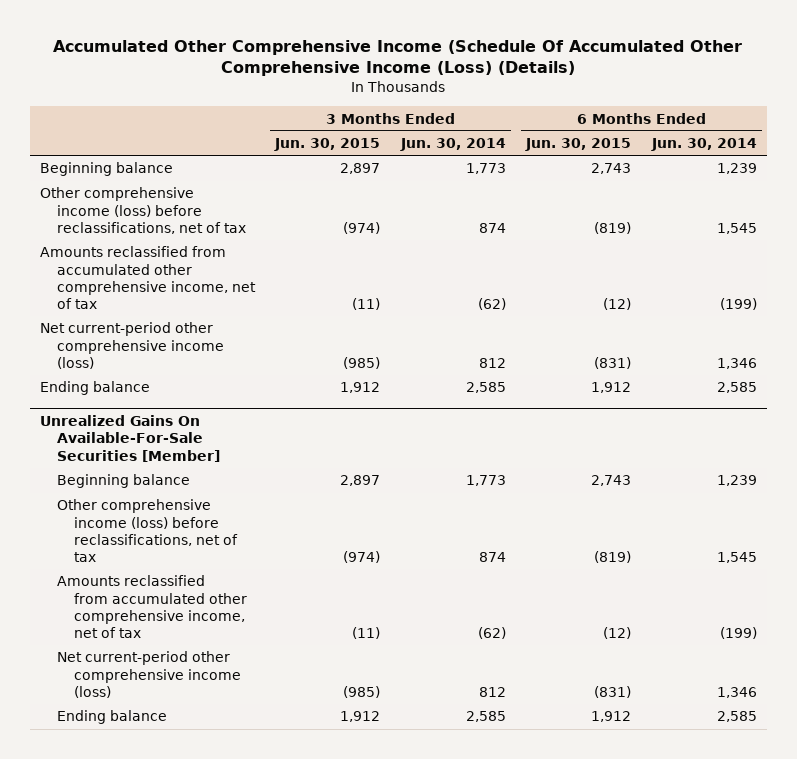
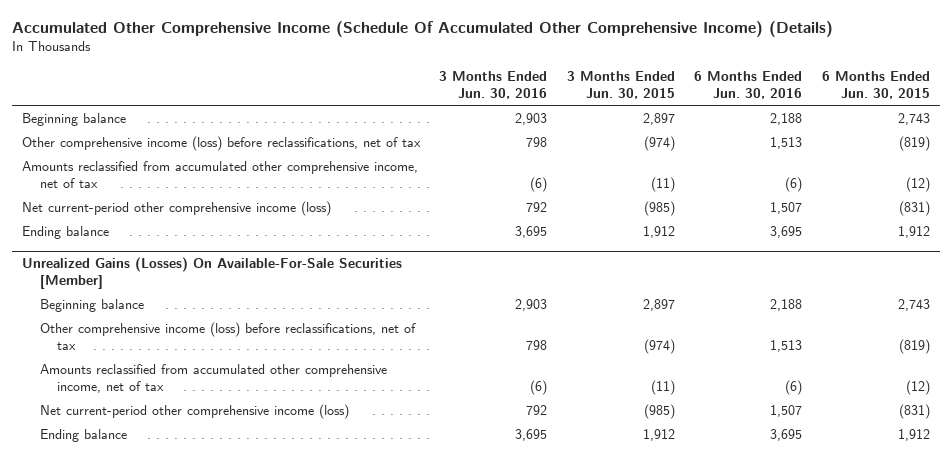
- Accumulated Other Comprehensive Income (Schedule Of Accumulated Other Comprehensive Income (Loss) (Details)
+ Accumulated Other Comprehensive Income (Schedule Of Accumulated Other Comprehensive Income) (Details)
- | 3 Months Ended Jun. 30, 2015 | 3 Months Ended Jun. 30, 2014 | 6 Months Ended Jun. 30, 2015 | 6 Months Ended Jun. 30, 2014
+ | 3 Months Ended Jun. 30, 2016 | 3 Months Ended Jun. 30, 2015 | 6 Months Ended Jun. 30, 2016 | 6 Months Ended Jun. 30, 2015
- Unrealized Gains On Available-For-Sale Securities [Member]
+ Unrealized Gains (Losses) On Available-For-Sale Securities [Member]

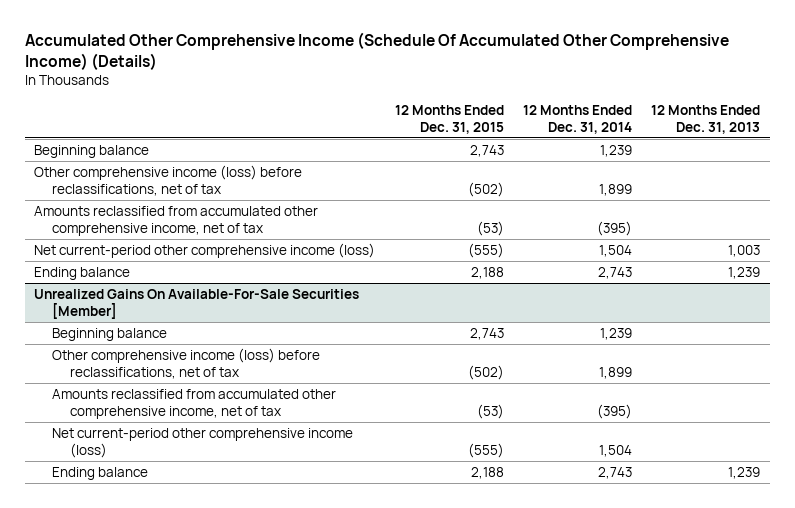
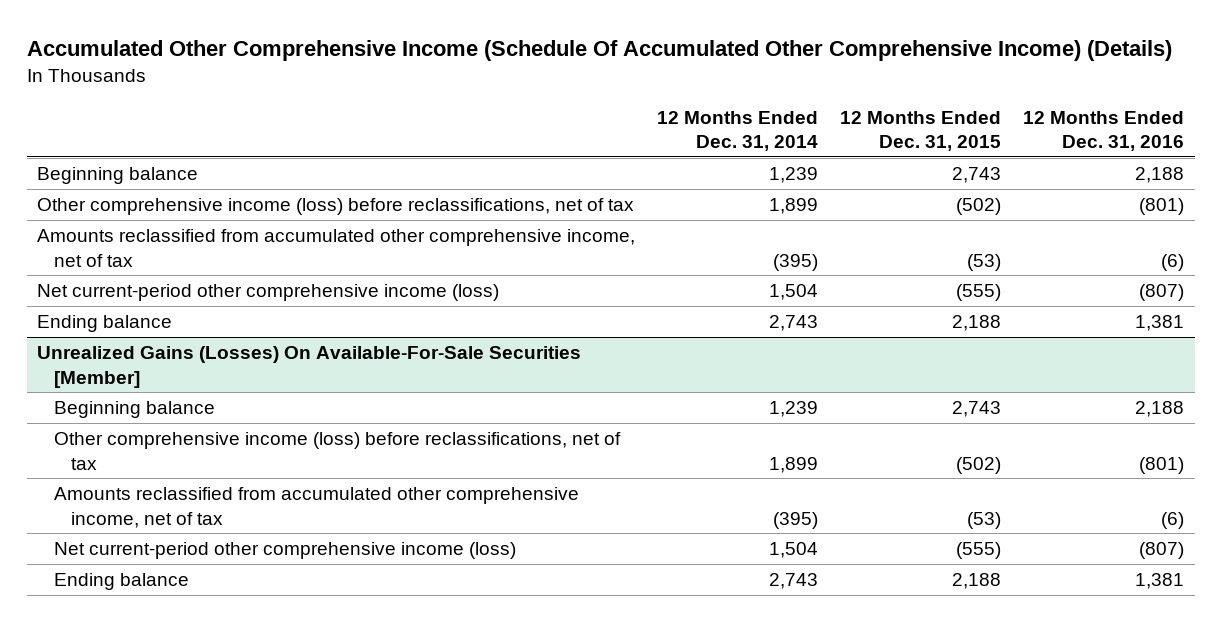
- | 12 Months Ended Dec. 31, 2015 | 12 Months Ended Dec. 31, 2014 | 12 Months Ended Dec. 31, 2013
+ | 12 Months Ended Dec. 31, 2014 | 12 Months Ended Dec. 31, 2015 | 12 Months Ended Dec. 31, 2016
- Unrealized Gains On Available-For-Sale Securities [Member]
+ Unrealized Gains (Losses) On Available-For-Sale Securities [Member]

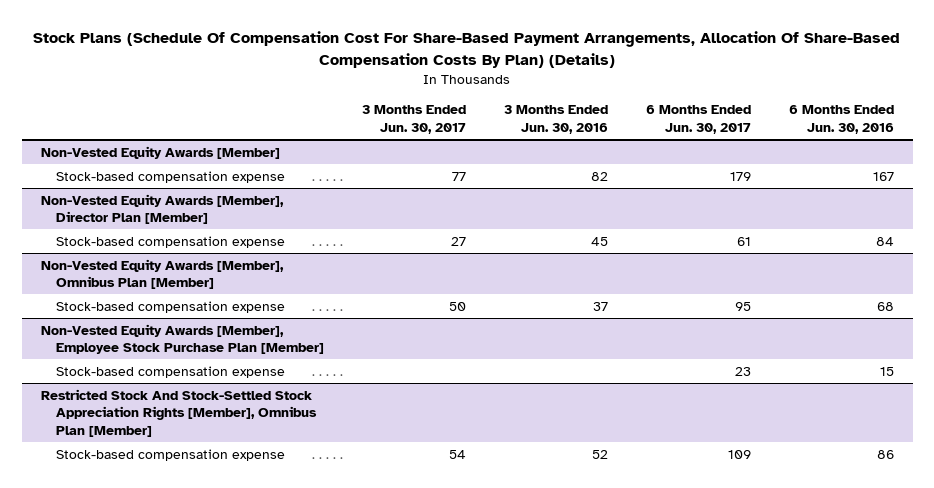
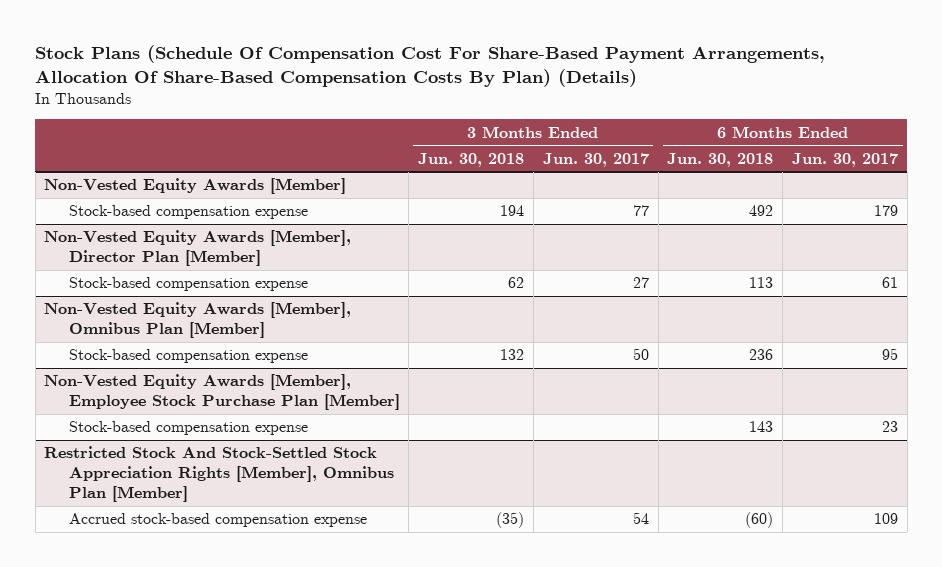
- | 3 Months Ended Jun. 30, 2017 | 3 Months Ended Jun. 30, 2016 | 6 Months Ended Jun. 30, 2017 | 6 Months Ended Jun. 30, 2016
+ | 3 Months Ended Jun. 30, 2018 | 3 Months Ended Jun. 30, 2017 | 6 Months Ended Jun. 30, 2018 | 6 Months Ended Jun. 30, 2017
@ Restricted Stock And Stock-Settled Stock Appreciation Rights [Member], Omnibus Plan [Member]
- Stock-based compensation expense | 54 | 52 | 109 | 86
+ Accrued stock-based compensation expense | (35) | 54 | (60) | 109

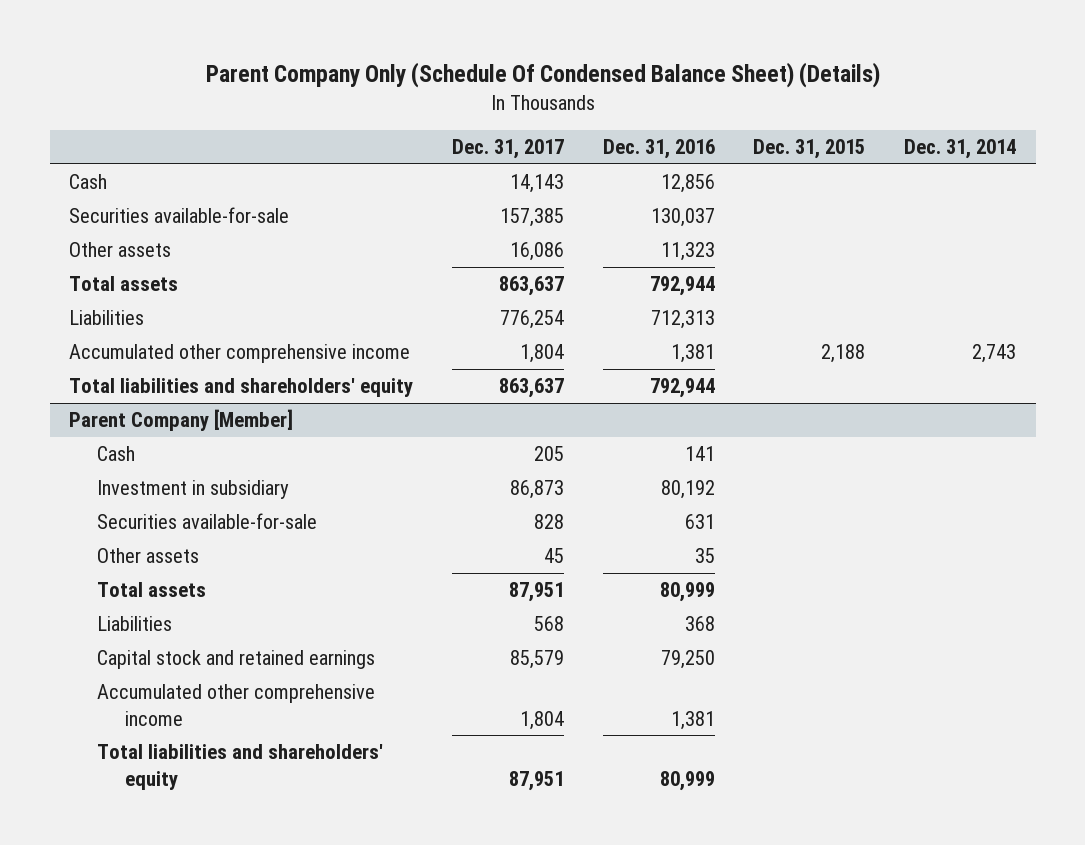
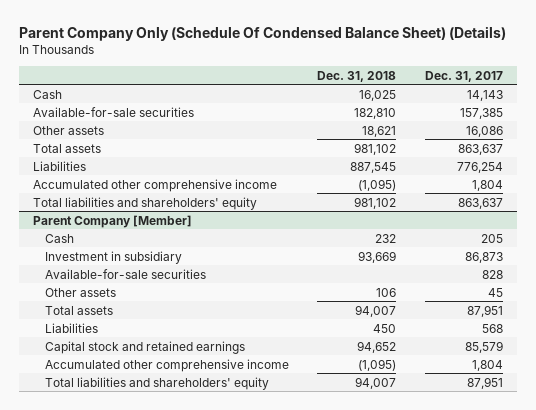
- | Dec. 31, 2017 | Dec. 31, 2016 | Dec. 31, 2015 | Dec. 31, 2014
+ | Dec. 31, 2018 | Dec. 31, 2017
- Securities available-for-sale | 157,385 | 130,037 | |
+ Available-for-sale securities | 182,810 | 157,385
@ Parent Company [Member]
- Securities available-for-sale | 828 | 631 | |
+ Available-for-sale securities | | 828

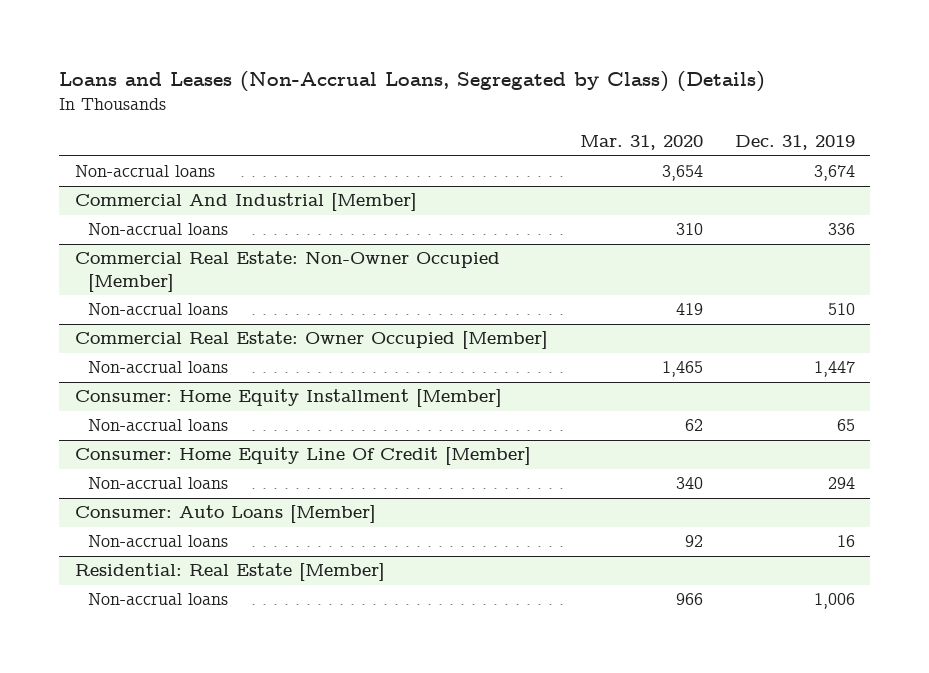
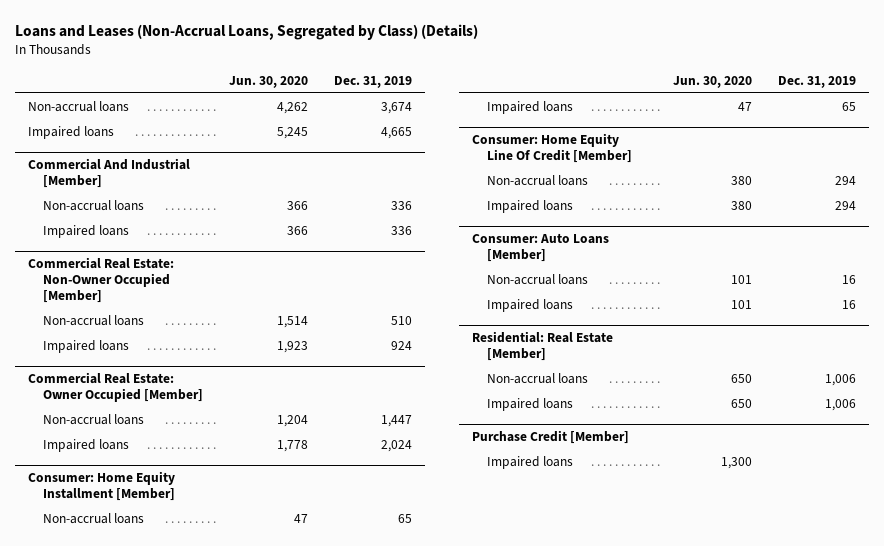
- | Mar. 31, 2020 | Dec. 31, 2019
+ | Jun. 30, 2020 | Dec. 31, 2019
+ Impaired loans | 5,245 | 4,665
@ Commercial And Industrial [Member]
+ Impaired loans | 366 | 336
@ Commercial Real Estate: Non-Owner Occupied [Member]
+ Impaired loans | 1,923 | 924
@ Commercial Real Estate: Owner Occupied [Member]
+ Impaired loans | 1,778 | 2,024
@ Consumer: Home Equity Installment [Member]
+ Impaired loans | 47 | 65
@ Consumer: Home Equity Line Of Credit [Member]
+ Impaired loans | 380 | 294
@ Consumer: Auto Loans [Member]
+ Impaired loans | 101 | 16
@ Residential: Real Estate [Member]
+ Impaired loans | 650 | 1,006
+ Purchase Credit [Member]
+ Impaired loans | 1,300 |

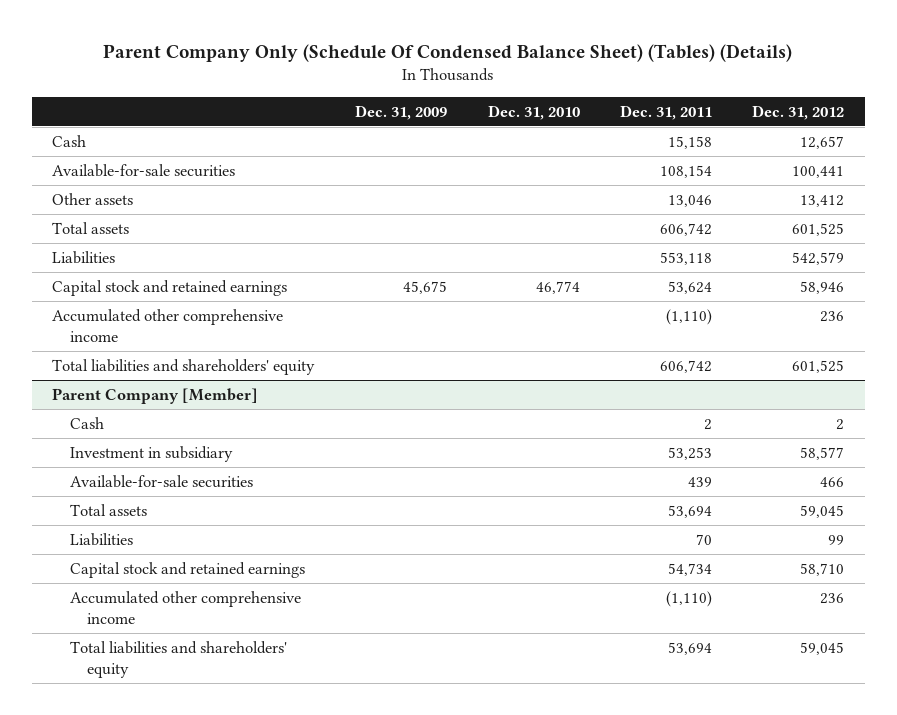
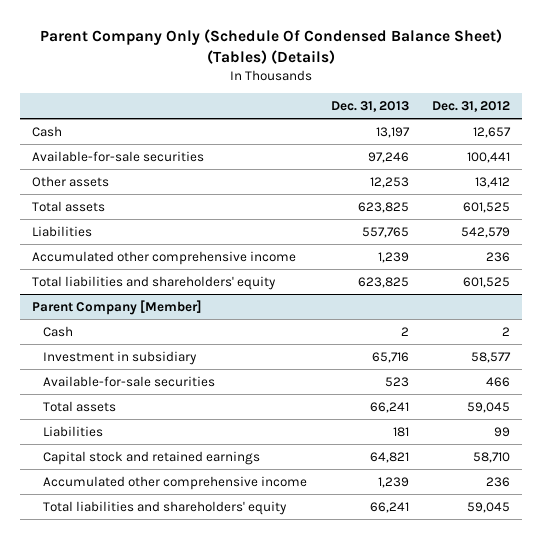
- | Dec. 31, 2009 | Dec. 31, 2010 | Dec. 31, 2011 | Dec. 31, 2012
+ | Dec. 31, 2013 | Dec. 31, 2012
- Capital stock and retained earnings | 45,675 | 46,774 | 53,624 | 58,946

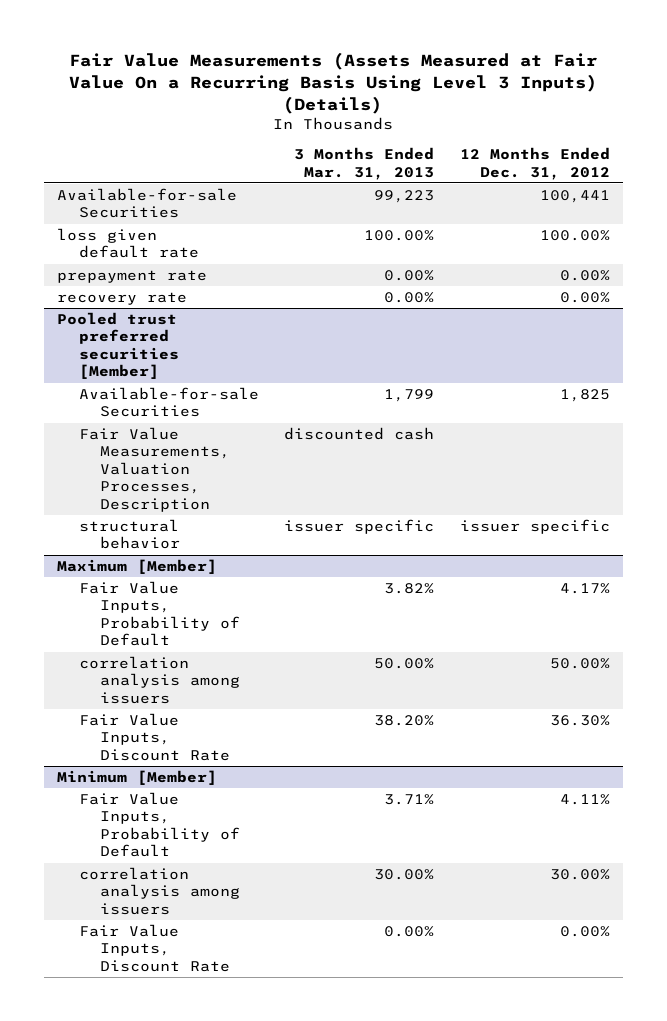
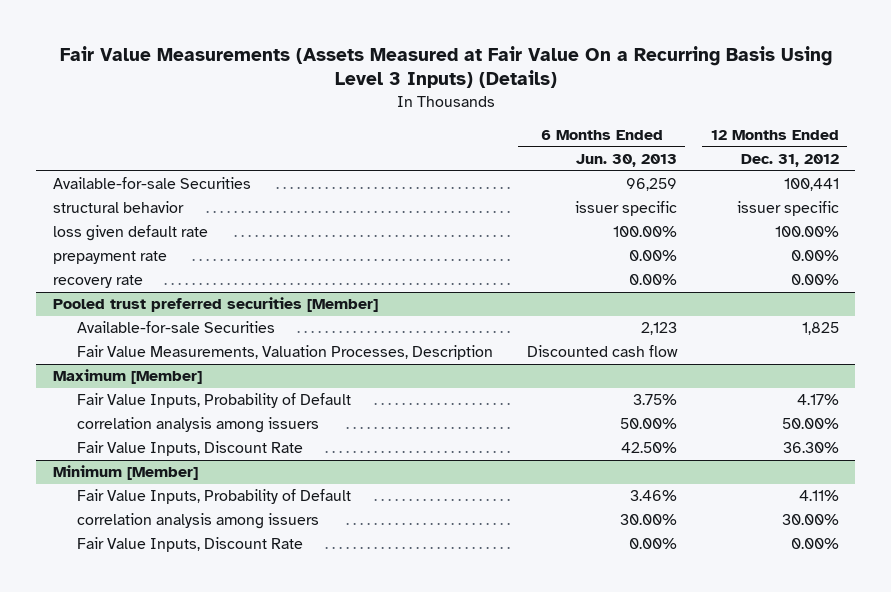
- | 3 Months Ended Mar. 31, 2013 | 12 Months Ended Dec. 31, 2012
+ | 6 Months Ended Jun. 30, 2013 | 12 Months Ended Dec. 31, 2012
+ structural behavior | issuer specific | issuer specific
@ Pooled trust preferred securities [Member]
- structural behavior | issuer specific | issuer specific

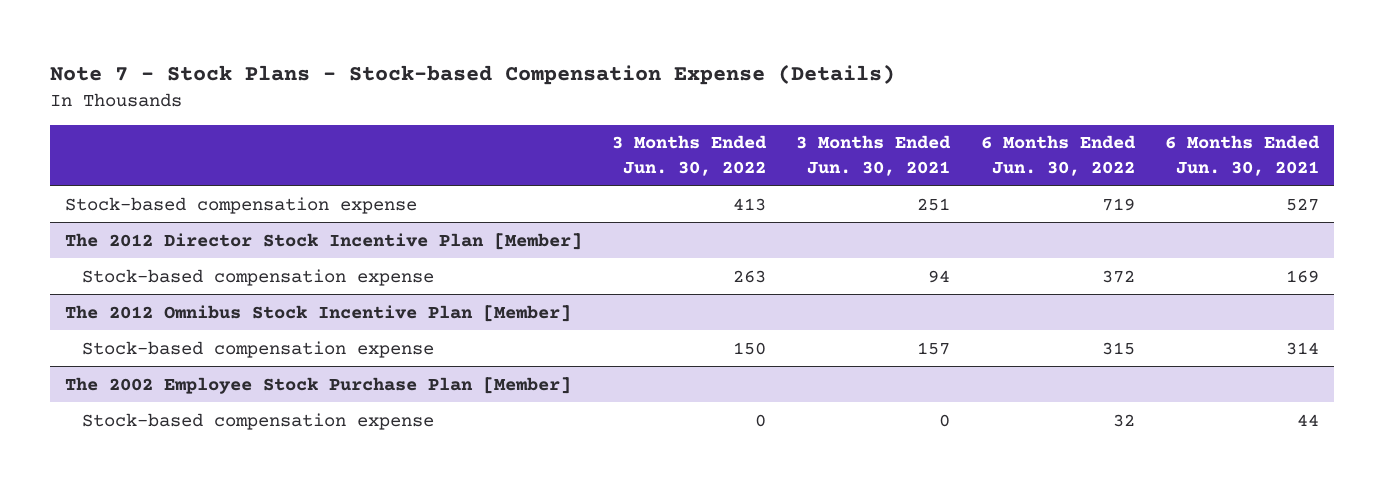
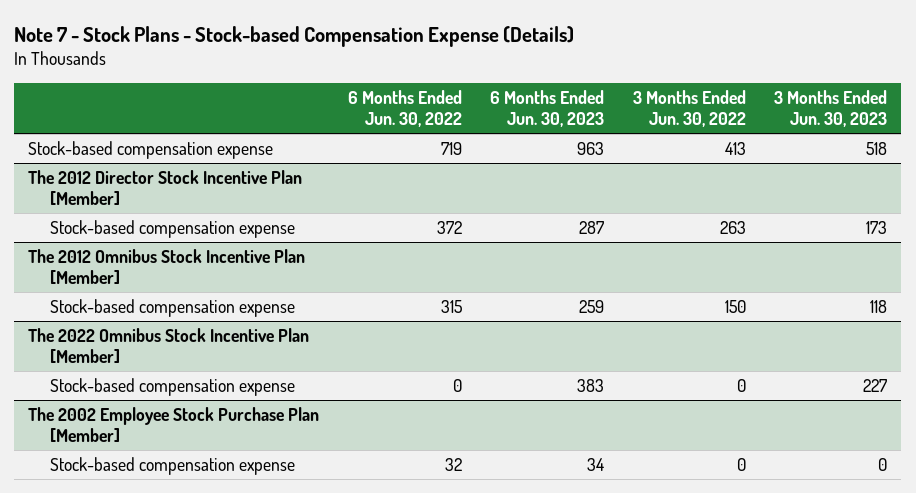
- | 3 Months Ended Jun. 30, 2022 | 3 Months Ended Jun. 30, 2021 | 6 Months Ended Jun. 30, 2022 | 6 Months Ended Jun. 30, 2021
+ | 6 Months Ended Jun. 30, 2022 | 6 Months Ended Jun. 30, 2023 | 3 Months Ended Jun. 30, 2022 | 3 Months Ended Jun. 30, 2023
+ The 2022 Omnibus Stock Incentive Plan [Member]
+ Stock-based compensation expense | 0 | 383 | 0 | 227

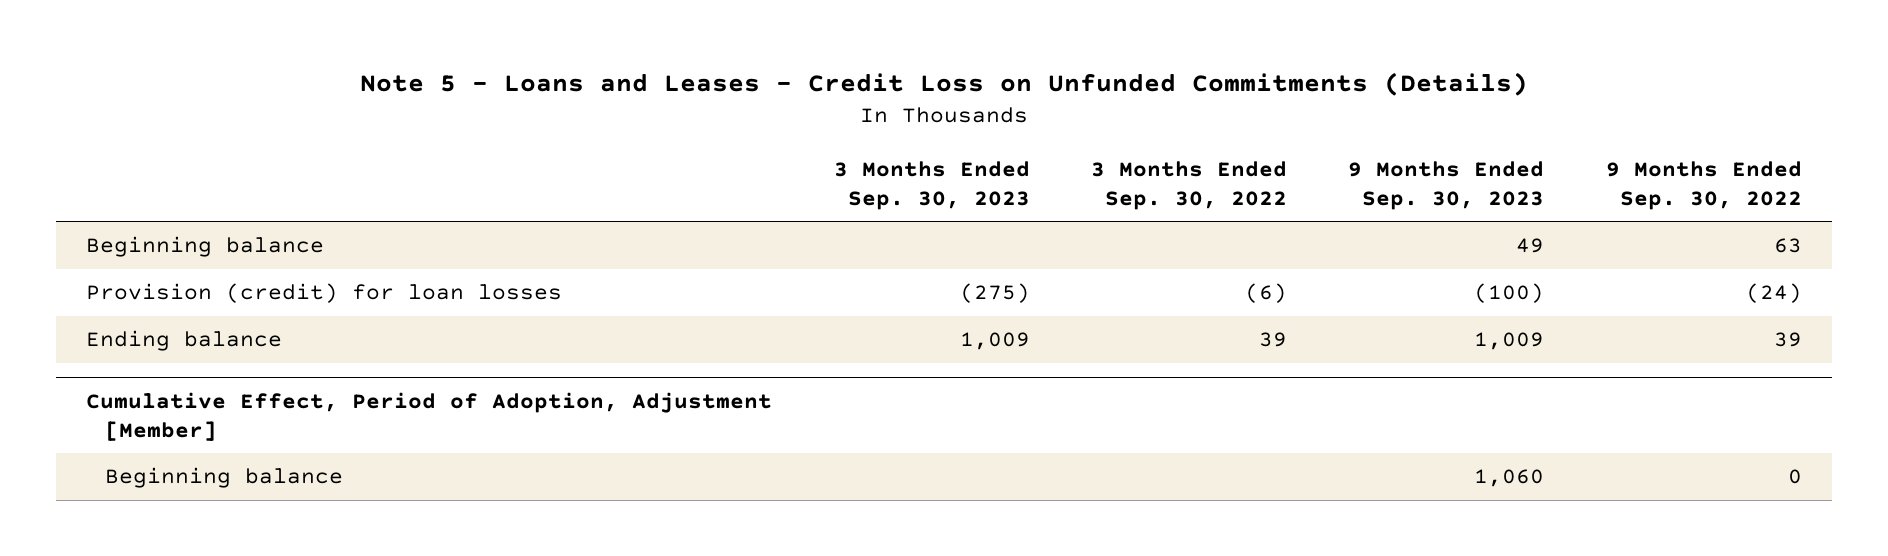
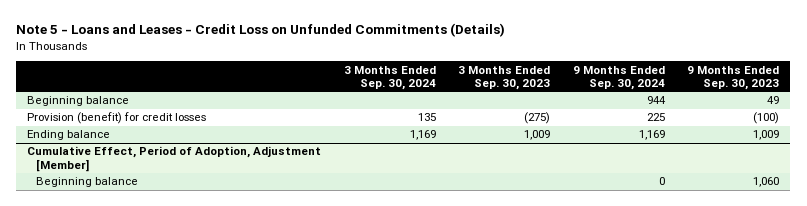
- | 3 Months Ended Sep. 30, 2023 | 3 Months Ended Sep. 30, 2022 | 9 Months Ended Sep. 30, 2023 | 9 Months Ended Sep. 30, 2022
+ | 3 Months Ended Sep. 30, 2024 | 3 Months Ended Sep. 30, 2023 | 9 Months Ended Sep. 30, 2024 | 9 Months Ended Sep. 30, 2023
- Provision (credit) for loan losses | (275) | (6) | (100) | (24)
+ Provision (benefit) for credit losses | 135 | (275) | 225 | (100)

